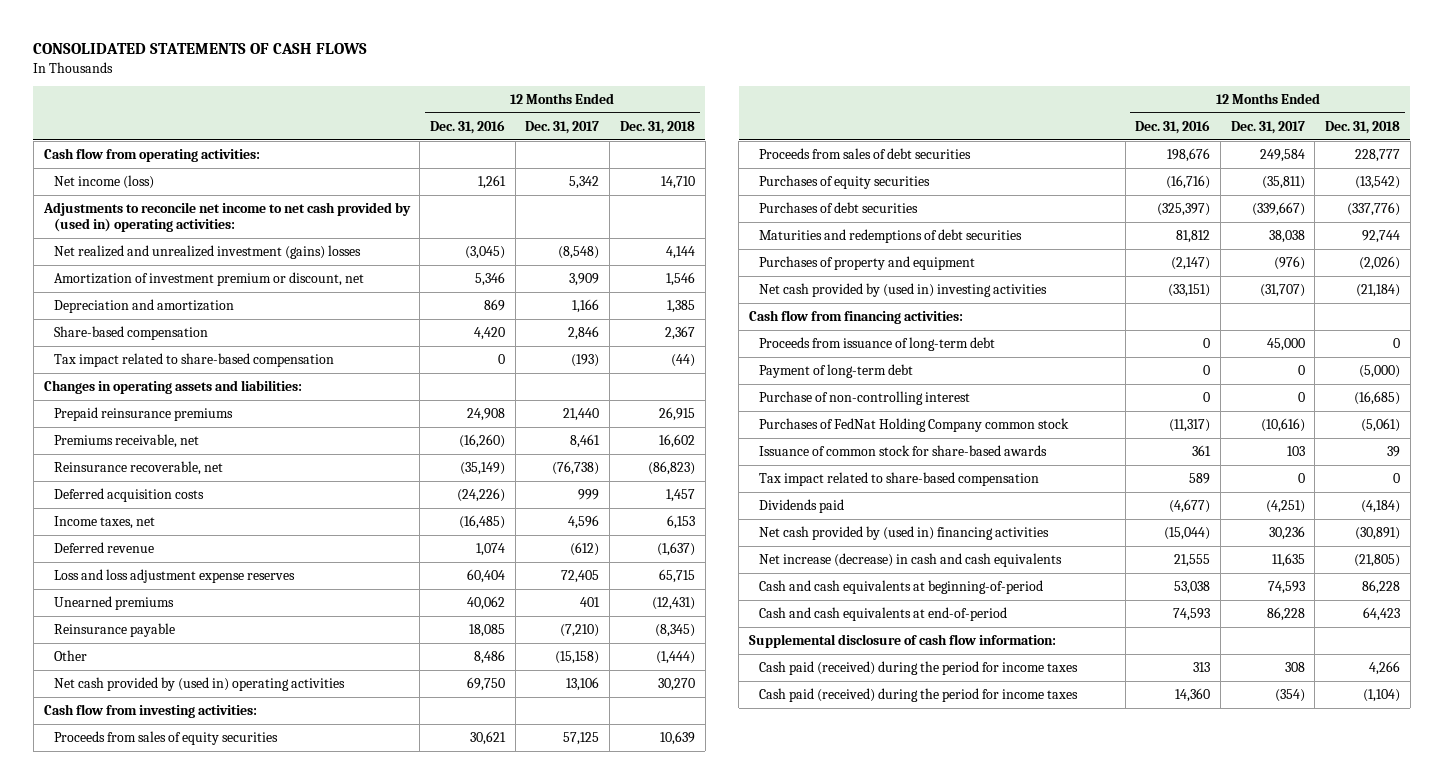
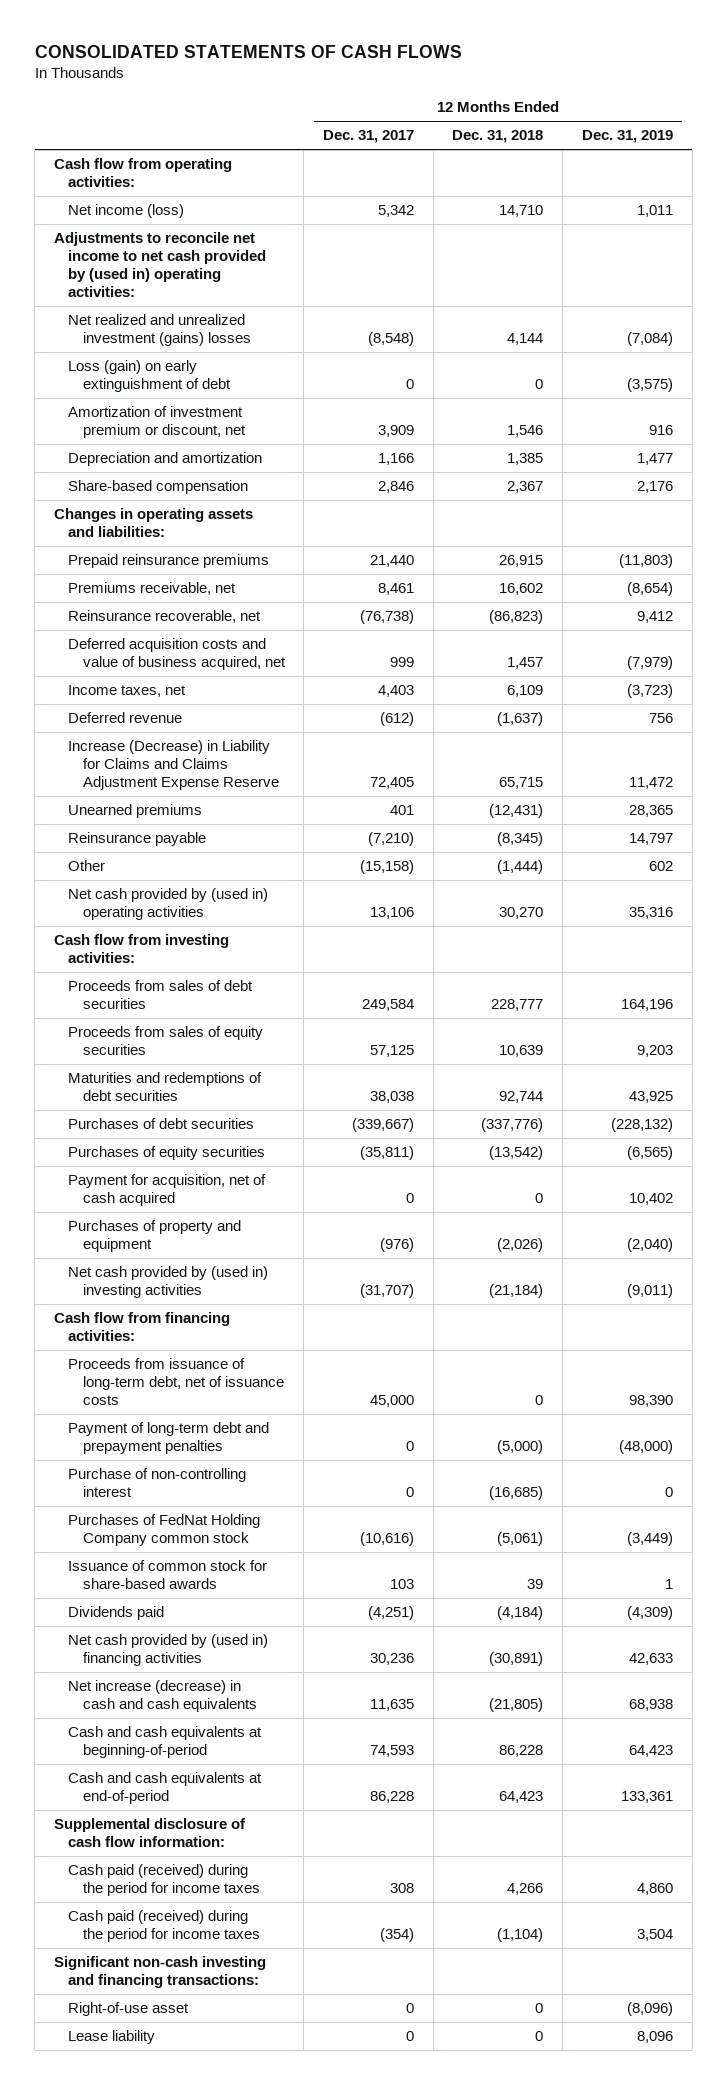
- | 12 Months Ended Dec. 31, 2016 | 12 Months Ended Dec. 31, 2017 | 12 Months Ended Dec. 31, 2018
+ | 12 Months Ended Dec. 31, 2017 | 12 Months Ended Dec. 31, 2018 | 12 Months Ended Dec. 31, 2019
+ Loss (gain) on early extinguishment of debt | 0 | 0 | (3,575)
- Tax impact related to share-based compensation | 0 | (193) | (44)
- Deferred acquisition costs | (24,226) | 999 | 1,457
- Income taxes, net | (16,485) | 4,596 | 6,153
+ Deferred acquisition costs and value of business acquired, net | 999 | 1,457 | (7,979)
+ Income taxes, net | 4,403 | 6,109 | (3,723)
- Loss and loss adjustment expense reserves | 60,404 | 72,405 | 65,715
+ Increase (Decrease) in Liability for Claims and Claims Adjustment Expense Reserve | 72,405 | 65,715 | 11,472
moved down: Proceeds from sales of equity securities | 57,125 | 10,639 | 9,203
moved down: Purchases of debt securities | (339,667) | (337,776) | (228,132)
moved down: Purchases of equity securities | (35,811) | (13,542) | (6,565)
+ Payment for acquisition, net of cash acquired | 0 | 0 | 10,402
- Proceeds from issuance of long-term debt | 0 | 45,000 | 0
- Payment of long-term debt | 0 | 0 | (5,000)
+ Proceeds from issuance of long-term debt, net of issuance costs | 45,000 | 0 | 98,390
+ Payment of long-term debt and prepayment penalties | 0 | (5,000) | (48,000)
- Tax impact related to share-based compensation | 589 | 0 | 0
+ Significant non-cash investing and financing transactions:
+ Right-of-use asset | 0 | 0 | (8,096)
+ Lease liability | 0 | 0 | 8,096

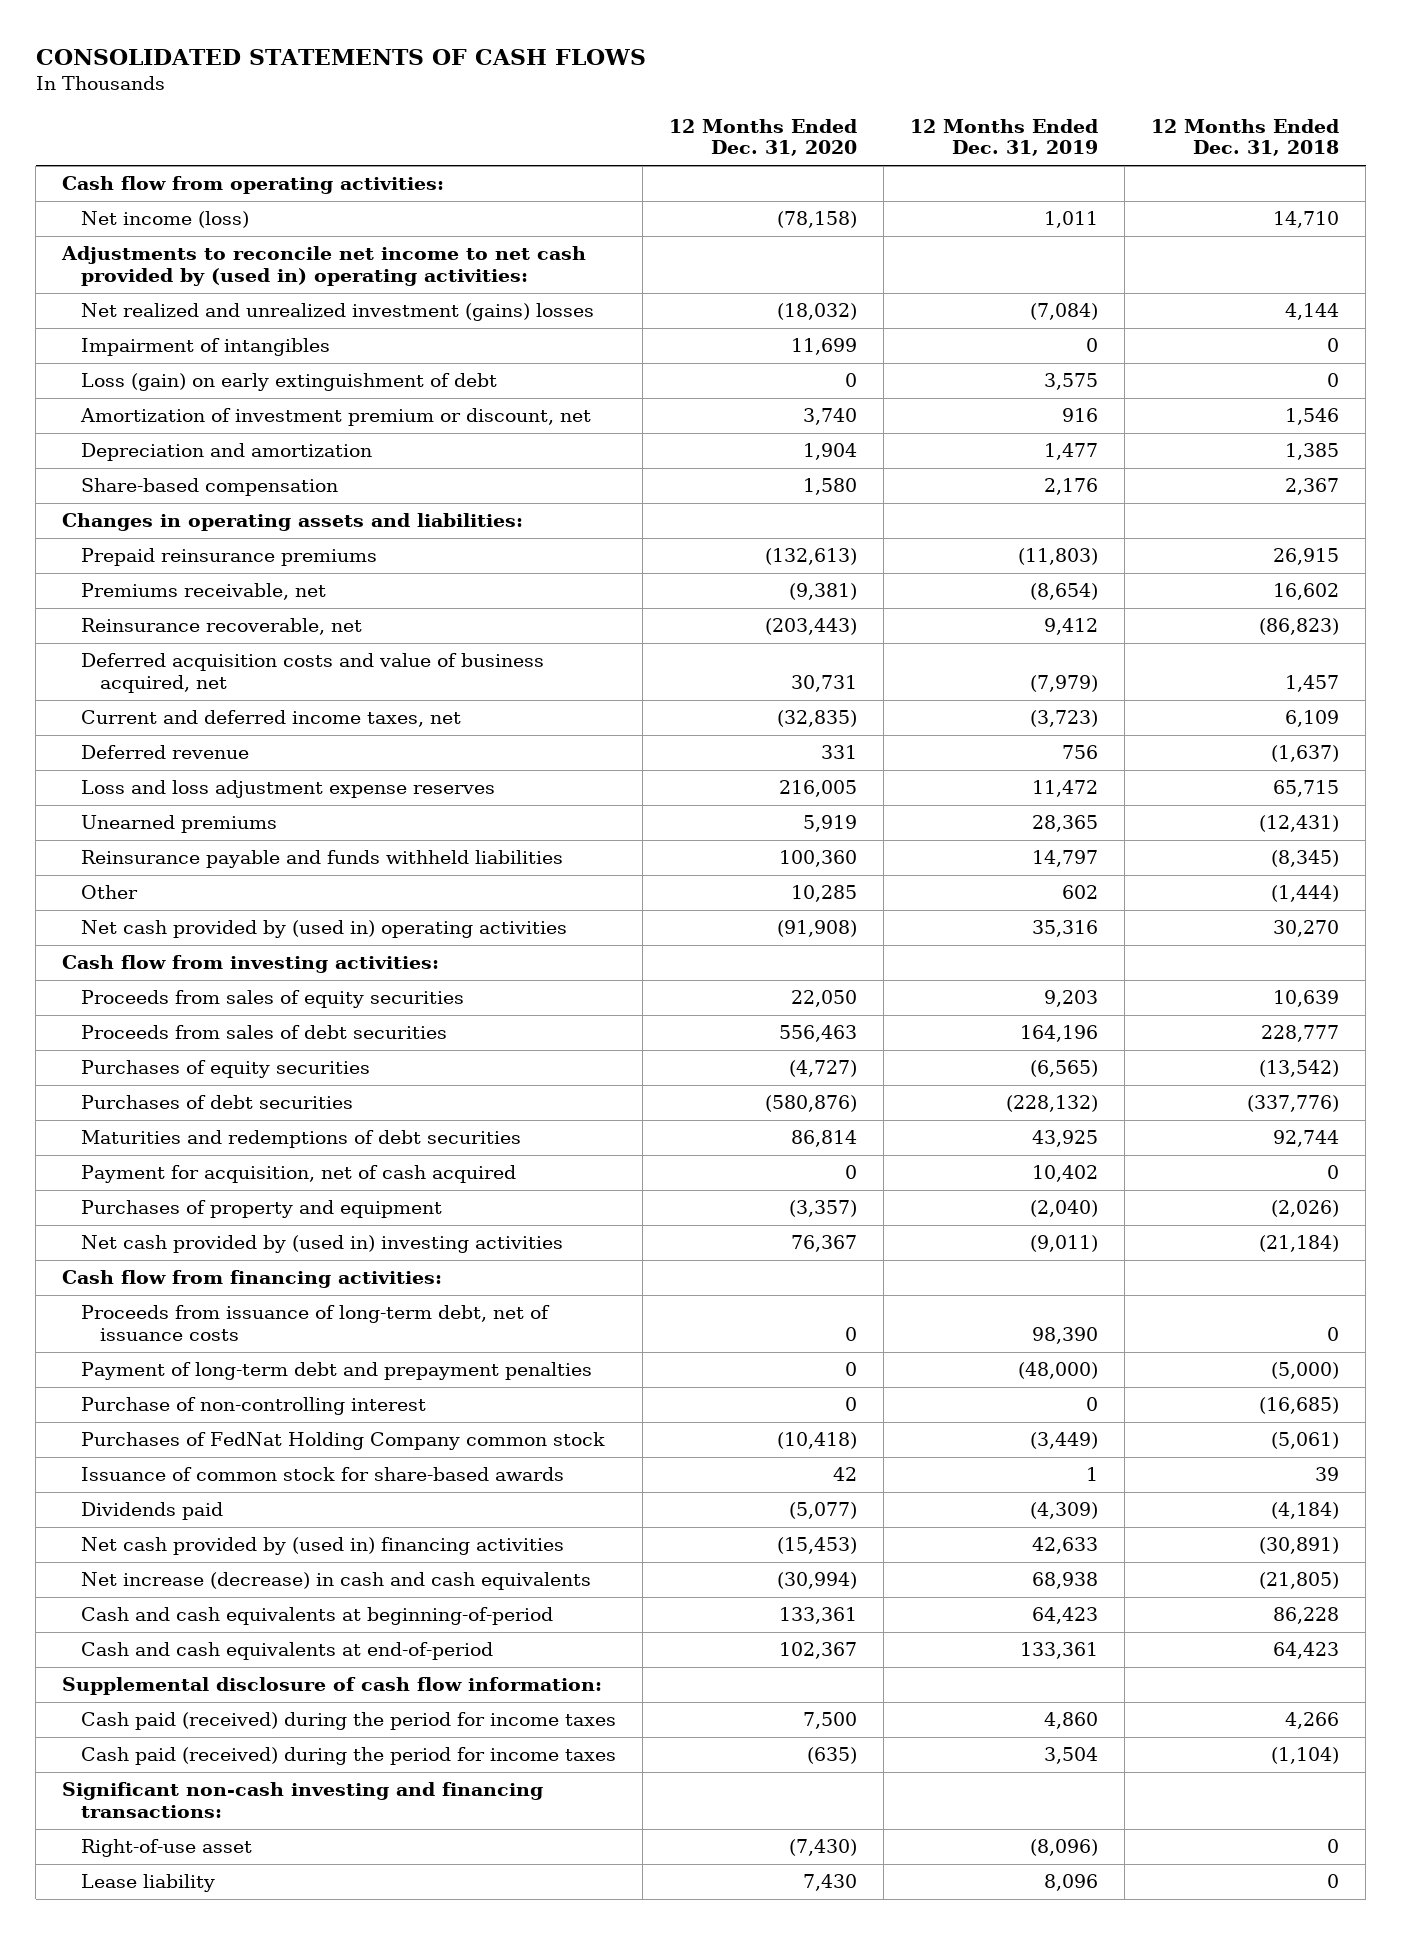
- | 12 Months Ended Dec. 31, 2017 | 12 Months Ended Dec. 31, 2018 | 12 Months Ended Dec. 31, 2019
+ | 12 Months Ended Dec. 31, 2020 | 12 Months Ended Dec. 31, 2019 | 12 Months Ended Dec. 31, 2018
- Loss (gain) on early extinguishment of debt | 0 | 0 | (3,575)
+ Impairment of intangibles | 11,699 | 0 | 0
+ Loss (gain) on early extinguishment of debt | 0 | 3,575 | 0
- Income taxes, net | 4,403 | 6,109 | (3,723)
+ Current and deferred income taxes, net | (32,835) | (3,723) | 6,109
- Increase (Decrease) in Liability for Claims and Claims Adjustment Expense Reserve | 72,405 | 65,715 | 11,472
+ Loss and loss adjustment expense reserves | 216,005 | 11,472 | 65,715
- Reinsurance payable | (7,210) | (8,345) | 14,797
+ Reinsurance payable and funds withheld liabilities | 100,360 | 14,797 | (8,345)
moved down: Proceeds from sales of debt securities | 556,463 | 164,196 | 228,777
moved down: Purchases of debt securities | (580,876) | (228,132) | (337,776)
moved down: Maturities and redemptions of debt securities | 86,814 | 43,925 | 92,744

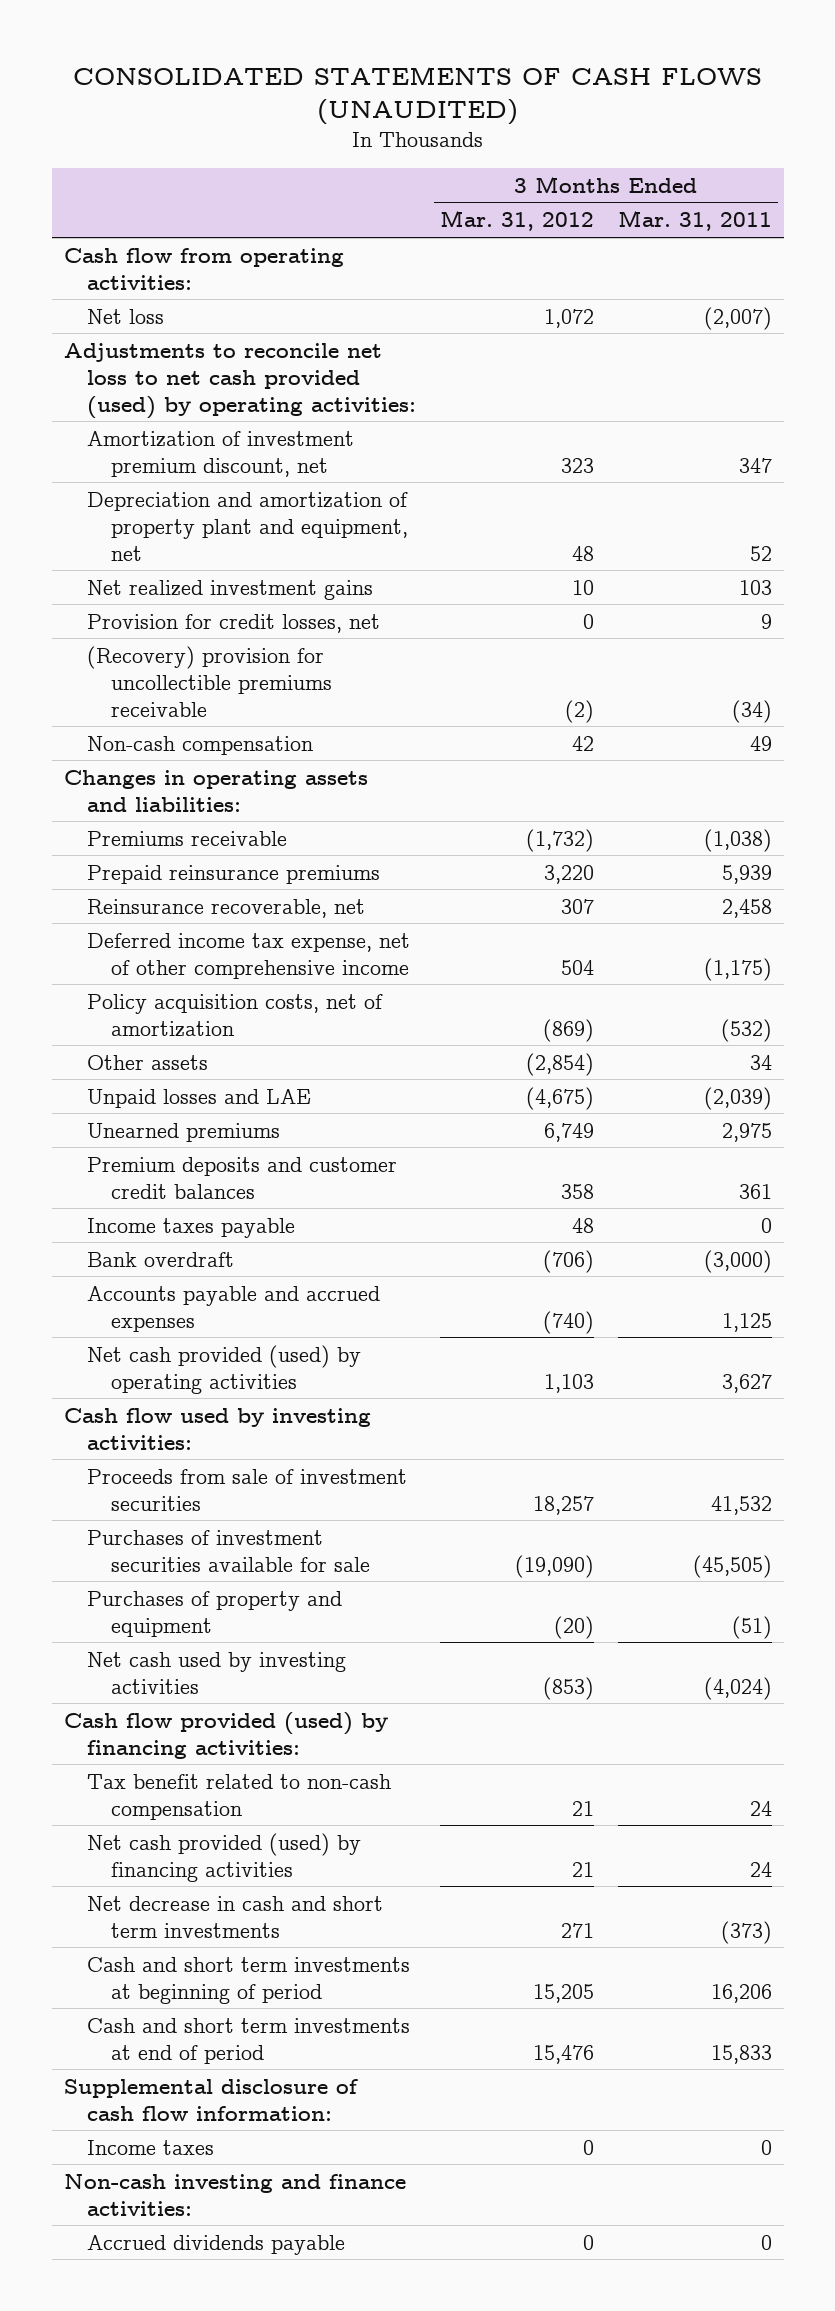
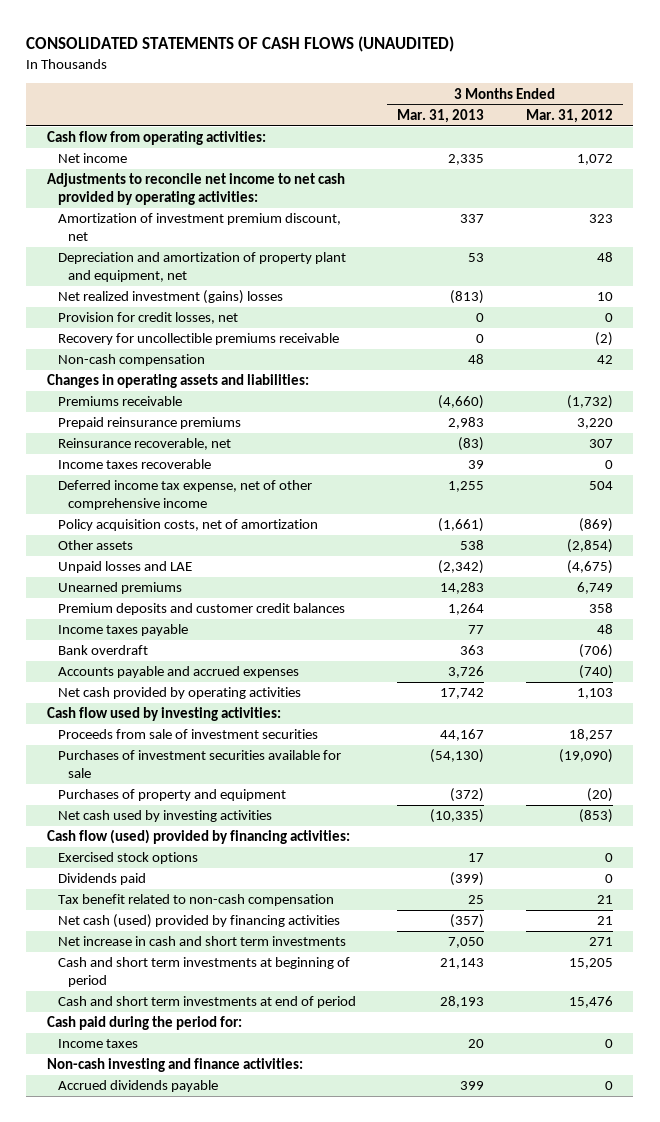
- | 3 Months Ended Mar. 31, 2012 | 3 Months Ended Mar. 31, 2011
+ | 3 Months Ended Mar. 31, 2013 | 3 Months Ended Mar. 31, 2012
- Net loss | 1,072 | (2,007)
- Adjustments to reconcile net loss to net cash provided (used) by operating activities:
+ Net income | 2,335 | 1,072
+ Adjustments to reconcile net income to net cash provided by operating activities:
- Net realized investment gains | 10 | 103
+ Net realized investment (gains) losses | (813) | 10
- (Recovery) provision for uncollectible premiums receivable | (2) | (34)
+ Recovery for uncollectible premiums receivable | 0 | (2)
+ Income taxes recoverable | 39 | 0
- Net cash provided (used) by operating activities | 1,103 | 3,627
+ Net cash provided by operating activities | 17,742 | 1,103
- Cash flow provided (used) by financing activities:
+ Cash flow (used) provided by financing activities:
+ Exercised stock options | 17 | 0
+ Dividends paid | (399) | 0
- Net cash provided (used) by financing activities | 21 | 24
- Net decrease in cash and short term investments | 271 | (373)
+ Net cash (used) provided by financing activities | (357) | 21
+ Net increase in cash and short term investments | 7,050 | 271
- Supplemental disclosure of cash flow information:
+ Cash paid during the period for:

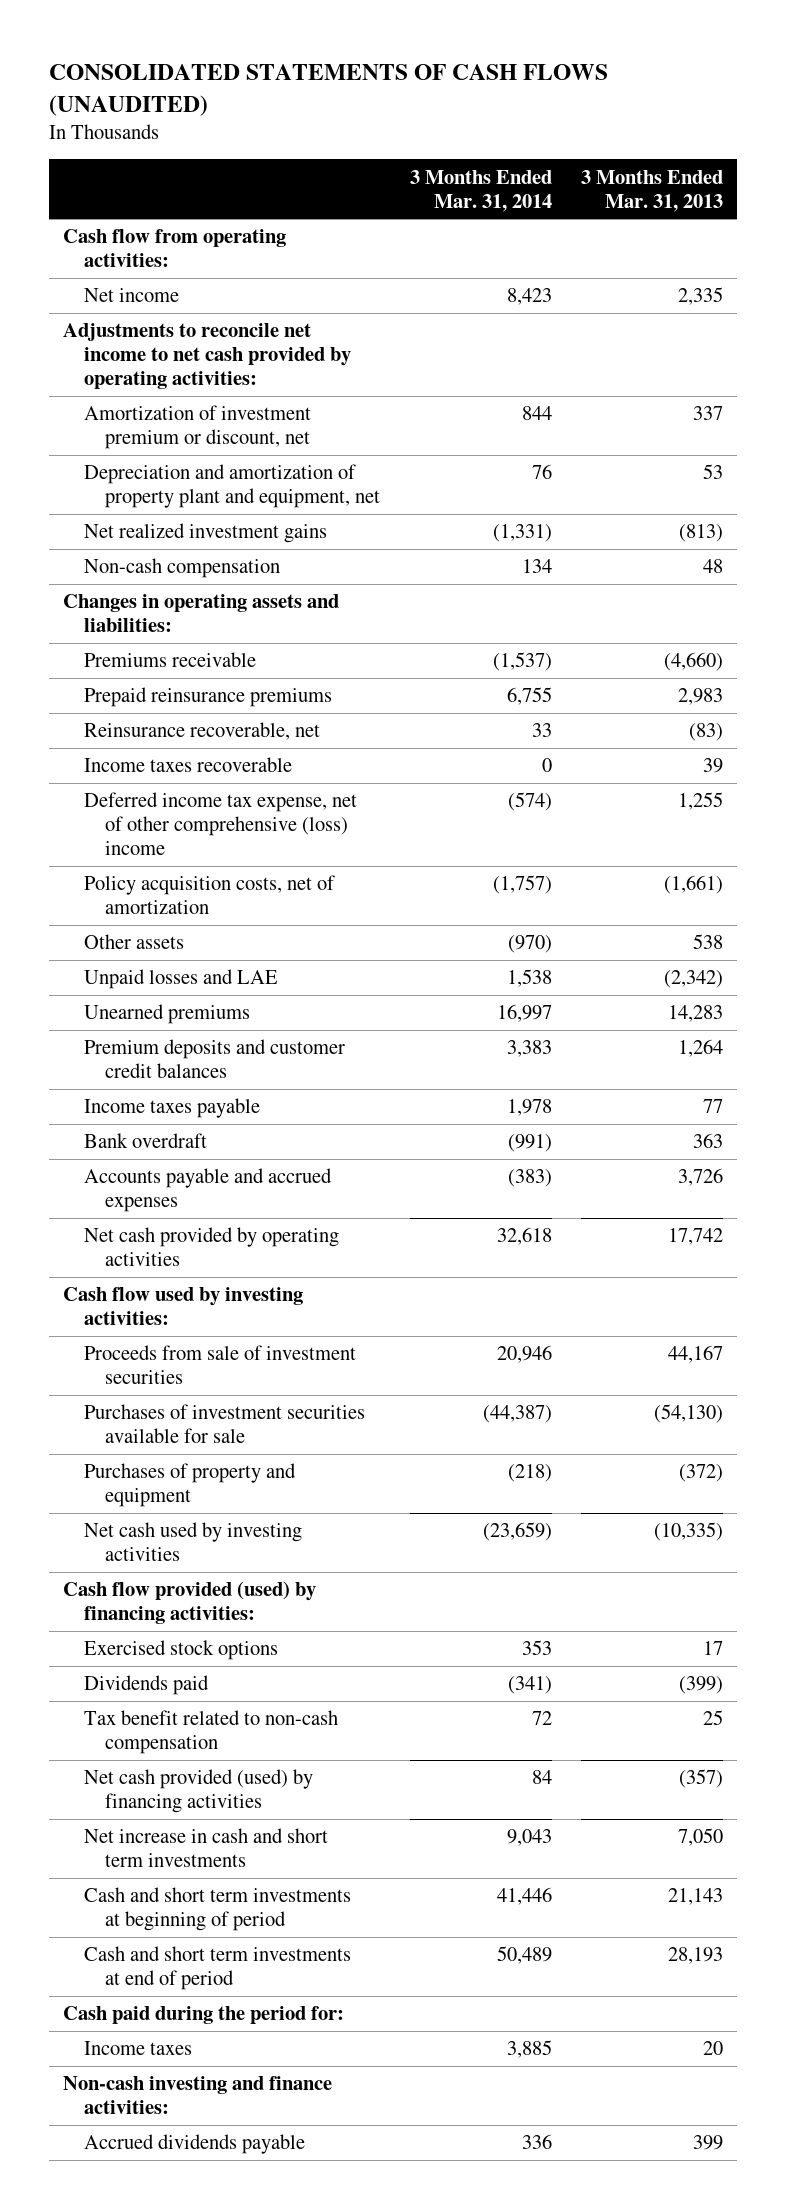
- | 3 Months Ended Mar. 31, 2013 | 3 Months Ended Mar. 31, 2012
+ | 3 Months Ended Mar. 31, 2014 | 3 Months Ended Mar. 31, 2013
- Amortization of investment premium discount, net | 337 | 323
+ Amortization of investment premium or discount, net | 844 | 337
- Net realized investment (gains) losses | (813) | 10
- Provision for credit losses, net | 0 | 0
- Recovery for uncollectible premiums receivable | 0 | (2)
+ Net realized investment gains | (1,331) | (813)
- Deferred income tax expense, net of other comprehensive income | 1,255 | 504
+ Deferred income tax expense, net of other comprehensive (loss) income | (574) | 1,255
- Cash flow (used) provided by financing activities:
+ Cash flow provided (used) by financing activities:
- Net cash (used) provided by financing activities | (357) | 21
+ Net cash provided (used) by financing activities | 84 | (357)

